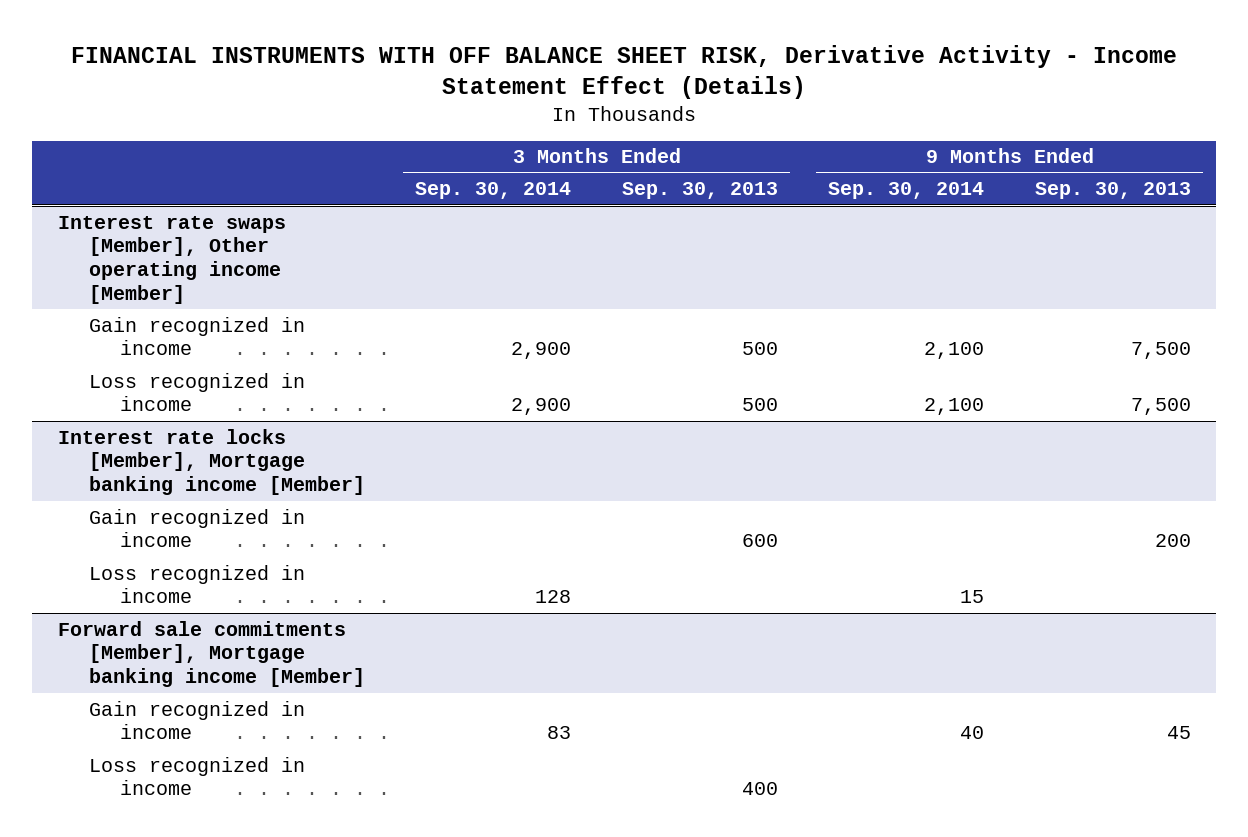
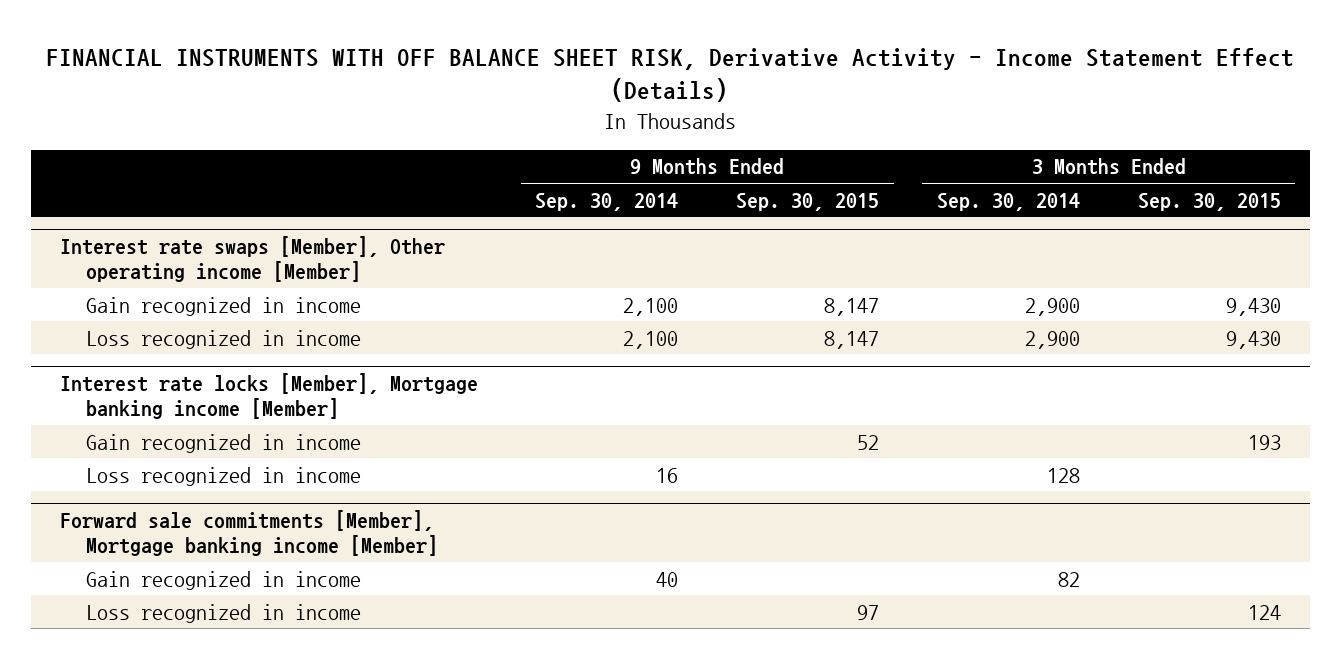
- | 3 Months Ended Sep. 30, 2014 | 3 Months Ended Sep. 30, 2013 | 9 Months Ended Sep. 30, 2014 | 9 Months Ended Sep. 30, 2013
+ | 9 Months Ended Sep. 30, 2014 | 9 Months Ended Sep. 30, 2015 | 3 Months Ended Sep. 30, 2014 | 3 Months Ended Sep. 30, 2015
@ Interest rate locks [Member], Mortgage banking income [Member]
- Loss recognized in income | 128 | | 15 |
+ Loss recognized in income | 16 | | 128 |
@ Forward sale commitments [Member], Mortgage banking income [Member]
- Gain recognized in income | 83 | | 40 | 45
+ Gain recognized in income | 40 | | 82 |

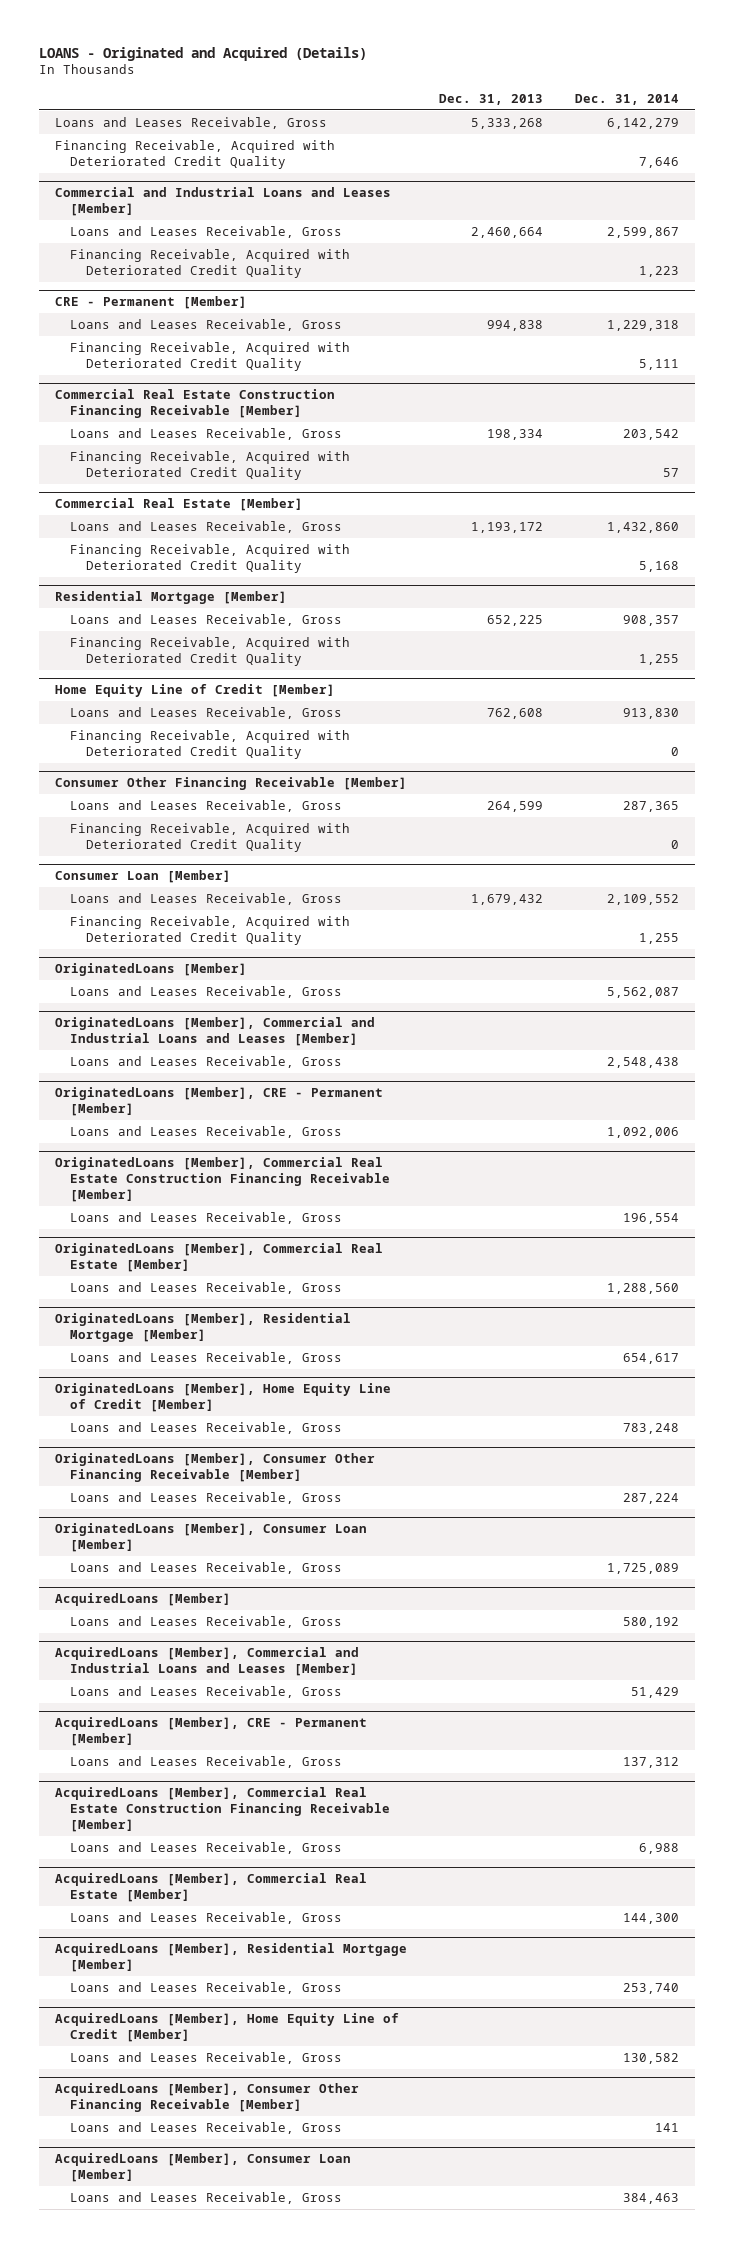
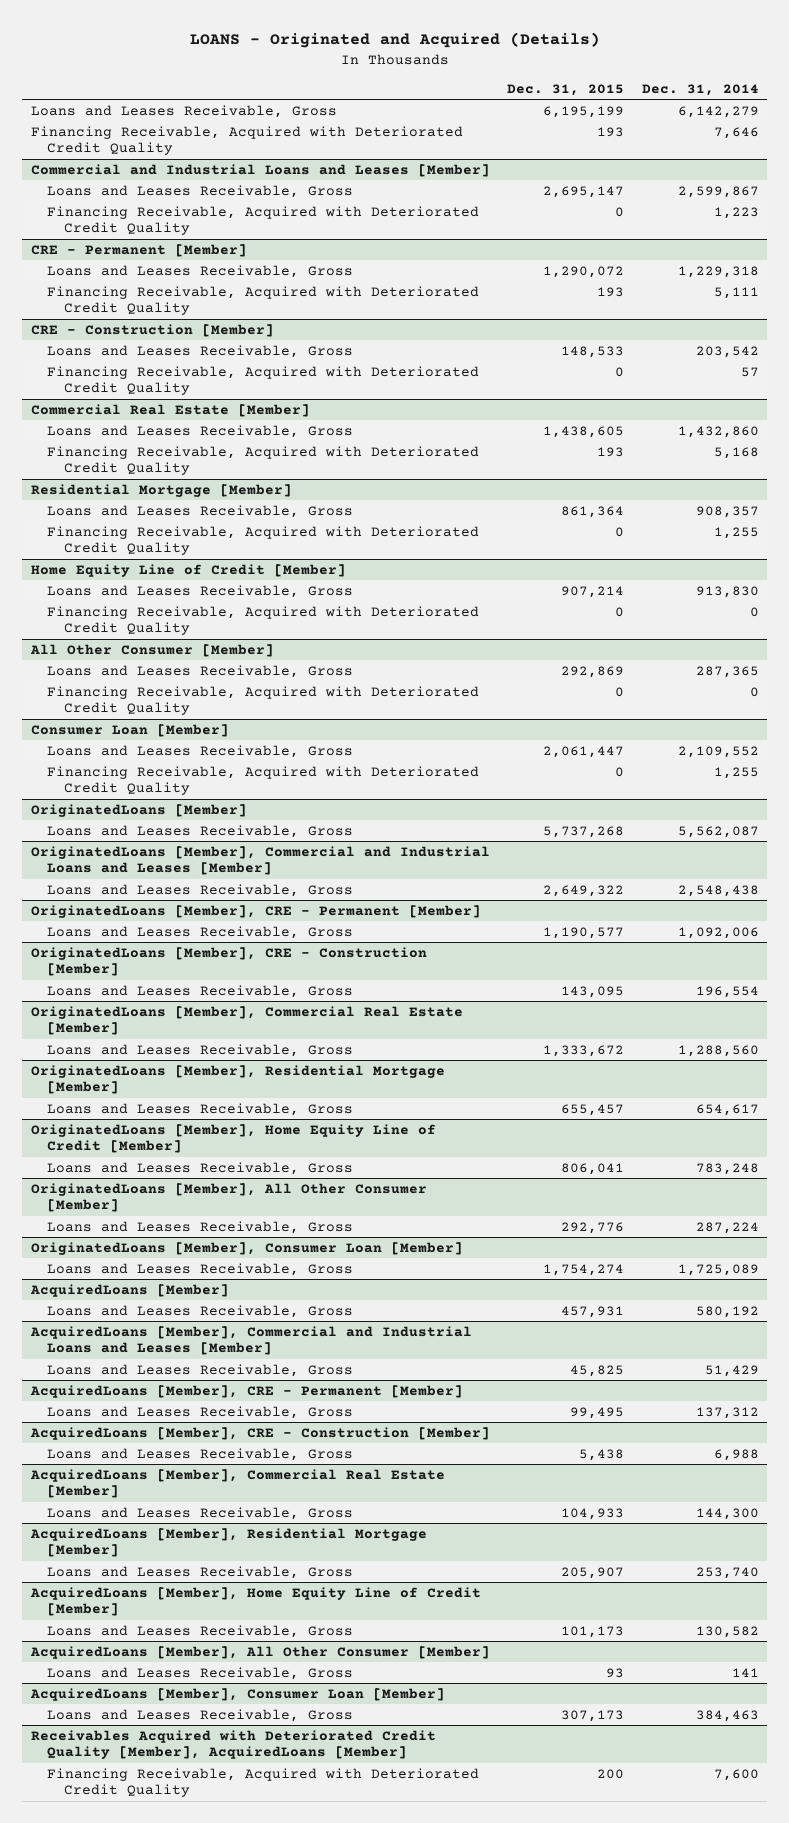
- | Dec. 31, 2013 | Dec. 31, 2014
+ | Dec. 31, 2015 | Dec. 31, 2014
- Commercial Real Estate Construction Financing Receivable [Member]
+ CRE - Construction [Member]
- Consumer Other Financing Receivable [Member]
+ All Other Consumer [Member]
- OriginatedLoans [Member], Commercial Real Estate Construction Financing Receivable [Member]
+ OriginatedLoans [Member], CRE - Construction [Member]
- OriginatedLoans [Member], Consumer Other Financing Receivable [Member]
+ OriginatedLoans [Member], All Other Consumer [Member]
- AcquiredLoans [Member], Commercial Real Estate Construction Financing Receivable [Member]
+ AcquiredLoans [Member], CRE - Construction [Member]
- AcquiredLoans [Member], Consumer Other Financing Receivable [Member]
+ AcquiredLoans [Member], All Other Consumer [Member]
+ Receivables Acquired with Deteriorated Credit Quality [Member], AcquiredLoans [Member]
+ Financing Receivable, Acquired with Deteriorated Credit Quality | 200 | 7,600

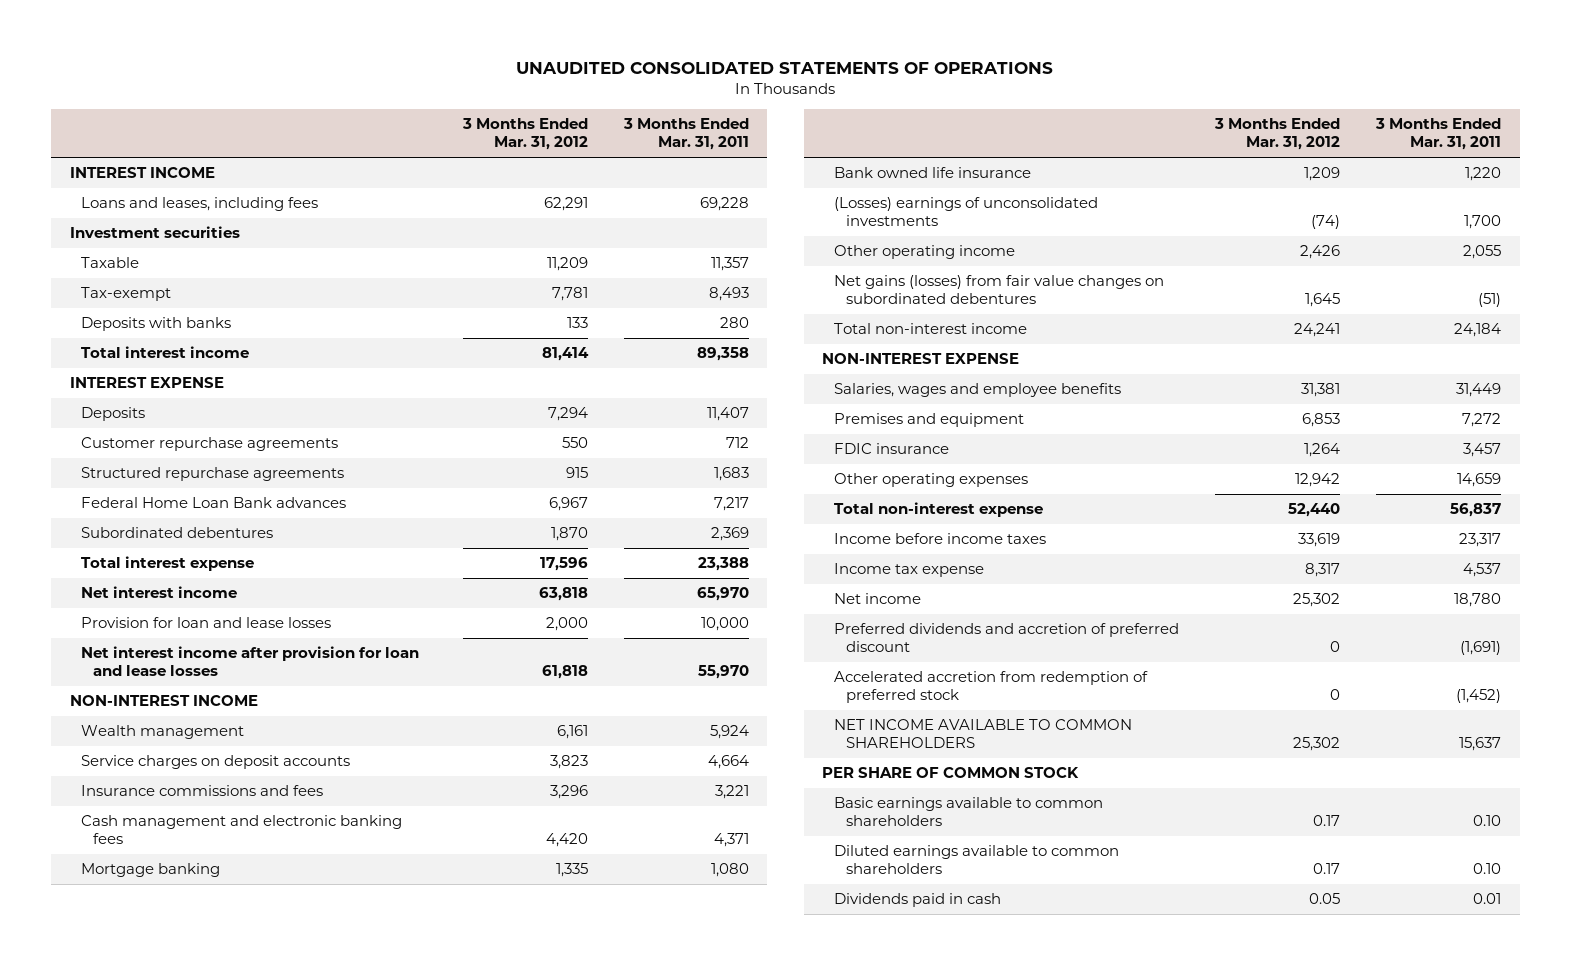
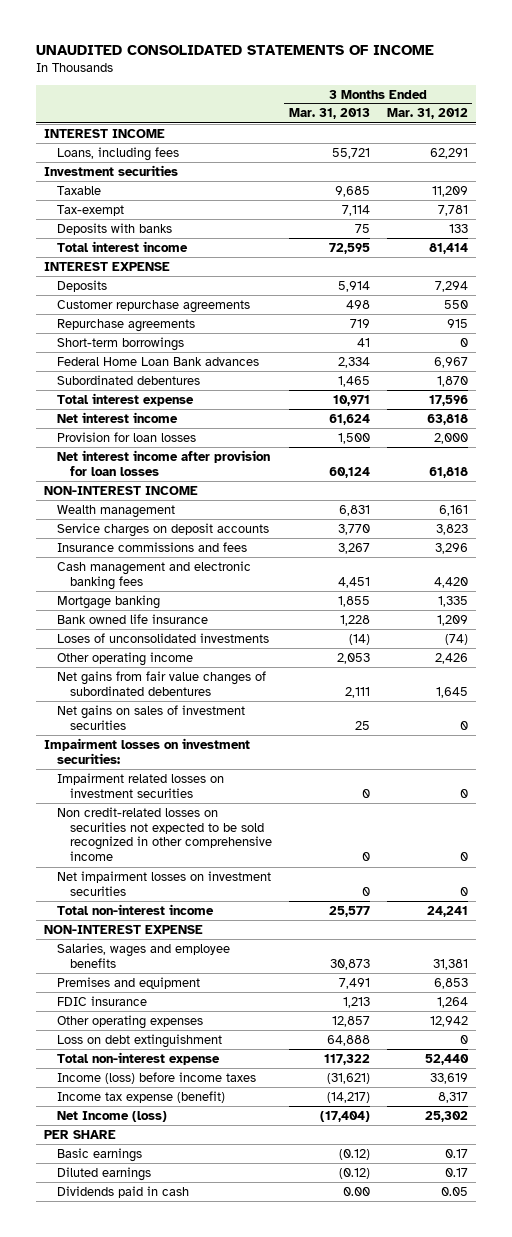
- UNAUDITED CONSOLIDATED STATEMENTS OF OPERATIONS
+ UNAUDITED CONSOLIDATED STATEMENTS OF INCOME
- | 3 Months Ended Mar. 31, 2012 | 3 Months Ended Mar. 31, 2011
+ | 3 Months Ended Mar. 31, 2013 | 3 Months Ended Mar. 31, 2012
- Loans and leases, including fees | 62,291 | 69,228
+ Loans, including fees | 55,721 | 62,291
- Structured repurchase agreements | 915 | 1,683
+ Repurchase agreements | 719 | 915
+ Short-term borrowings | 41 | 0
- Provision for loan and lease losses | 2,000 | 10,000
- Net interest income after provision for loan and lease losses | 61,818 | 55,970
+ Provision for loan losses | 1,500 | 2,000
+ Net interest income after provision for loan losses | 60,124 | 61,818
- (Losses) earnings of unconsolidated investments | (74) | 1,700
+ Loses of unconsolidated investments | (14) | (74)
- Net gains (losses) from fair value changes on subordinated debentures | 1,645 | (51)
+ Net gains from fair value changes of subordinated debentures | 2,111 | 1,645
+ Net gains on sales of investment securities | 25 | 0
+ Impairment losses on investment securities:
+ Impairment related losses on investment securities | 0 | 0
+ Non credit-related losses on securities not expected to be sold recognized in other comprehensive income | 0 | 0
+ Net impairment losses on investment securities | 0 | 0
+ Loss on debt extinguishment | 64,888 | 0
- Income before income taxes | 33,619 | 23,317
- Income tax expense | 8,317 | 4,537
- Net income | 25,302 | 18,780
- Preferred dividends and accretion of preferred discount | 0 | (1,691)
- Accelerated accretion from redemption of preferred stock | 0 | (1,452)
- NET INCOME AVAILABLE TO COMMON SHAREHOLDERS | 25,302 | 15,637
- PER SHARE OF COMMON STOCK
- Basic earnings available to common shareholders | 0.17 | 0.10
- Diluted earnings available to common shareholders | 0.17 | 0.10
+ Income (loss) before income taxes | (31,621) | 33,619
+ Income tax expense (benefit) | (14,217) | 8,317
+ Net Income (loss) | (17,404) | 25,302
+ PER SHARE
+ Basic earnings | (0.12) | 0.17
+ Diluted earnings | (0.12) | 0.17

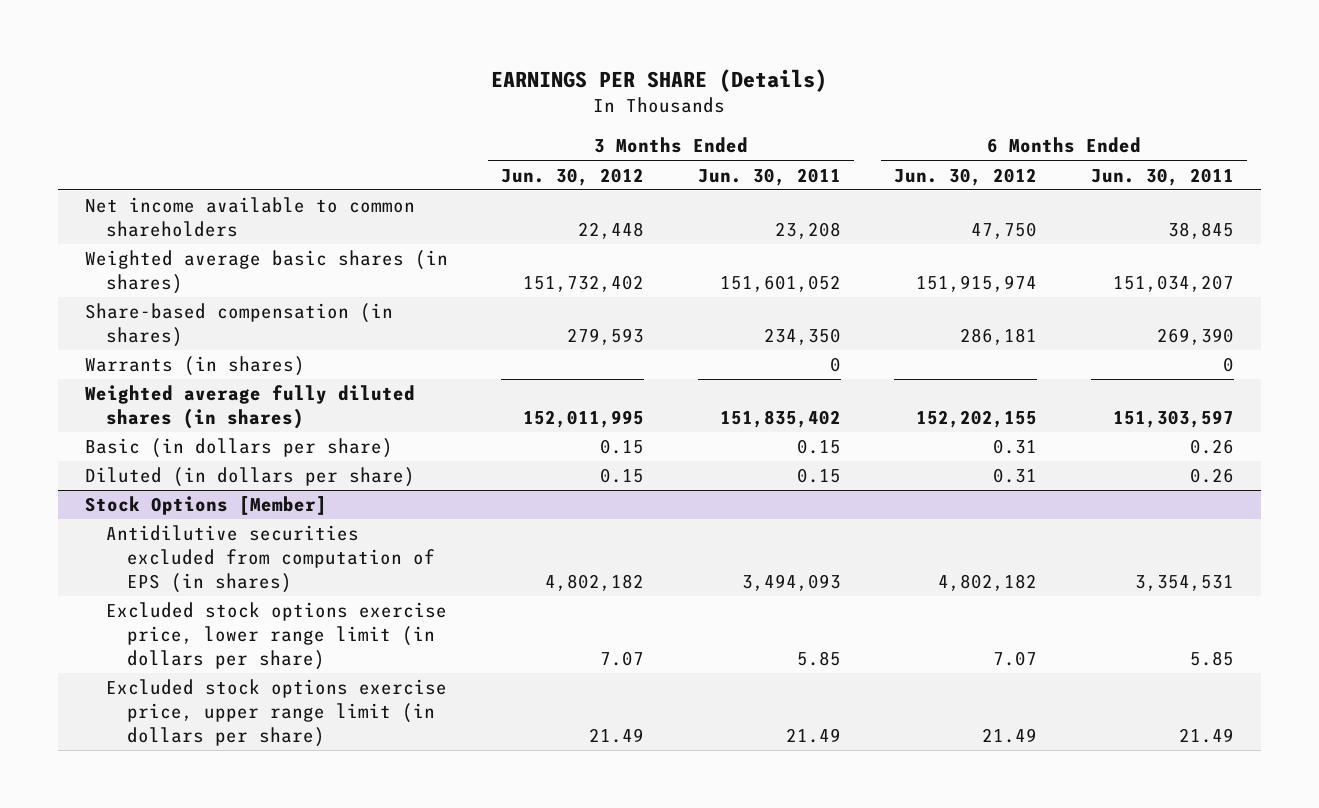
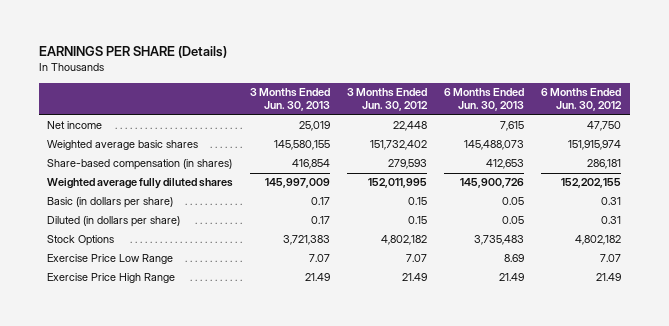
- | 3 Months Ended Jun. 30, 2012 | 3 Months Ended Jun. 30, 2011 | 6 Months Ended Jun. 30, 2012 | 6 Months Ended Jun. 30, 2011
+ | 3 Months Ended Jun. 30, 2013 | 3 Months Ended Jun. 30, 2012 | 6 Months Ended Jun. 30, 2013 | 6 Months Ended Jun. 30, 2012
- Net income available to common shareholders | 22,448 | 23,208 | 47,750 | 38,845
- Weighted average basic shares (in shares) | 151,732,402 | 151,601,052 | 151,915,974 | 151,034,207
+ Net income | 25,019 | 22,448 | 7,615 | 47,750
+ Weighted average basic shares | 145,580,155 | 151,732,402 | 145,488,073 | 151,915,974
- Warrants (in shares) | | 0 | | 0
- Weighted average fully diluted shares (in shares) | 152,011,995 | 151,835,402 | 152,202,155 | 151,303,597
+ Weighted average fully diluted shares | 145,997,009 | 152,011,995 | 145,900,726 | 152,202,155
- Stock Options [Member]
- Antidilutive securities excluded from computation of EPS (in shares) | 4,802,182 | 3,494,093 | 4,802,182 | 3,354,531
- Excluded stock options exercise price, lower range limit (in dollars per share) | 7.07 | 5.85 | 7.07 | 5.85
- Excluded stock options exercise price, upper range limit (in dollars per share) | 21.49 | 21.49 | 21.49 | 21.49
+ Stock Options | 3,721,383 | 4,802,182 | 3,735,483 | 4,802,182
+ Exercise Price Low Range | 7.07 | 7.07 | 8.69 | 7.07
+ Exercise Price High Range | 21.49 | 21.49 | 21.49 | 21.49

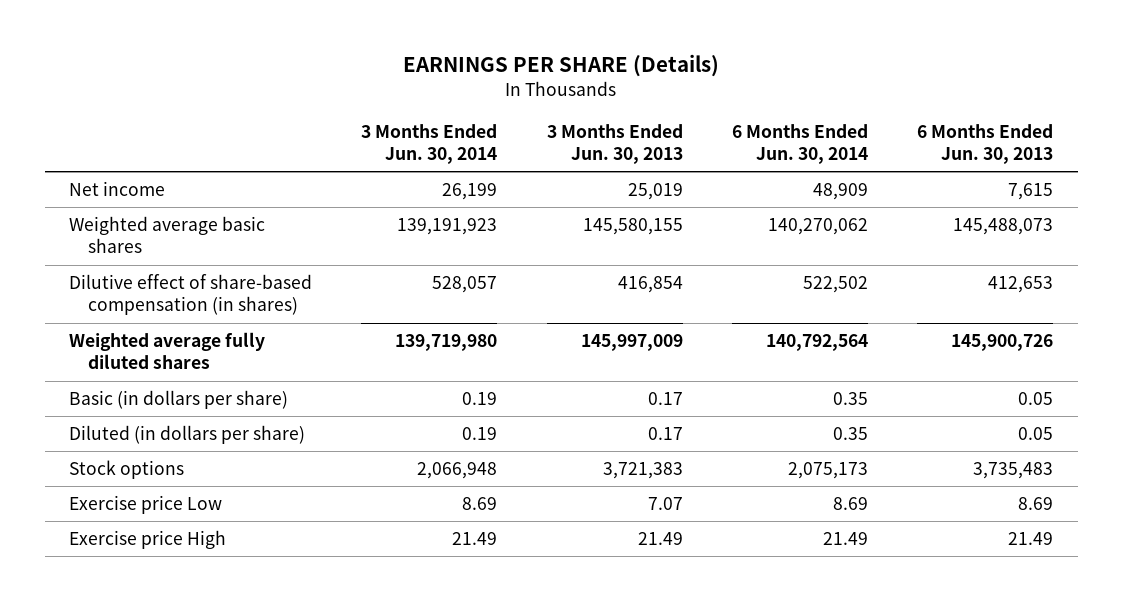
- | 3 Months Ended Jun. 30, 2013 | 3 Months Ended Jun. 30, 2012 | 6 Months Ended Jun. 30, 2013 | 6 Months Ended Jun. 30, 2012
+ | 3 Months Ended Jun. 30, 2014 | 3 Months Ended Jun. 30, 2013 | 6 Months Ended Jun. 30, 2014 | 6 Months Ended Jun. 30, 2013
- Share-based compensation (in shares) | 416,854 | 279,593 | 412,653 | 286,181
+ Dilutive effect of share-based compensation (in shares) | 528,057 | 416,854 | 522,502 | 412,653
- Stock Options | 3,721,383 | 4,802,182 | 3,735,483 | 4,802,182
- Exercise Price Low Range | 7.07 | 7.07 | 8.69 | 7.07
- Exercise Price High Range | 21.49 | 21.49 | 21.49 | 21.49
+ Stock options | 2,066,948 | 3,721,383 | 2,075,173 | 3,735,483
+ Exercise price Low | 8.69 | 7.07 | 8.69 | 8.69
+ Exercise price High | 21.49 | 21.49 | 21.49 | 21.49

